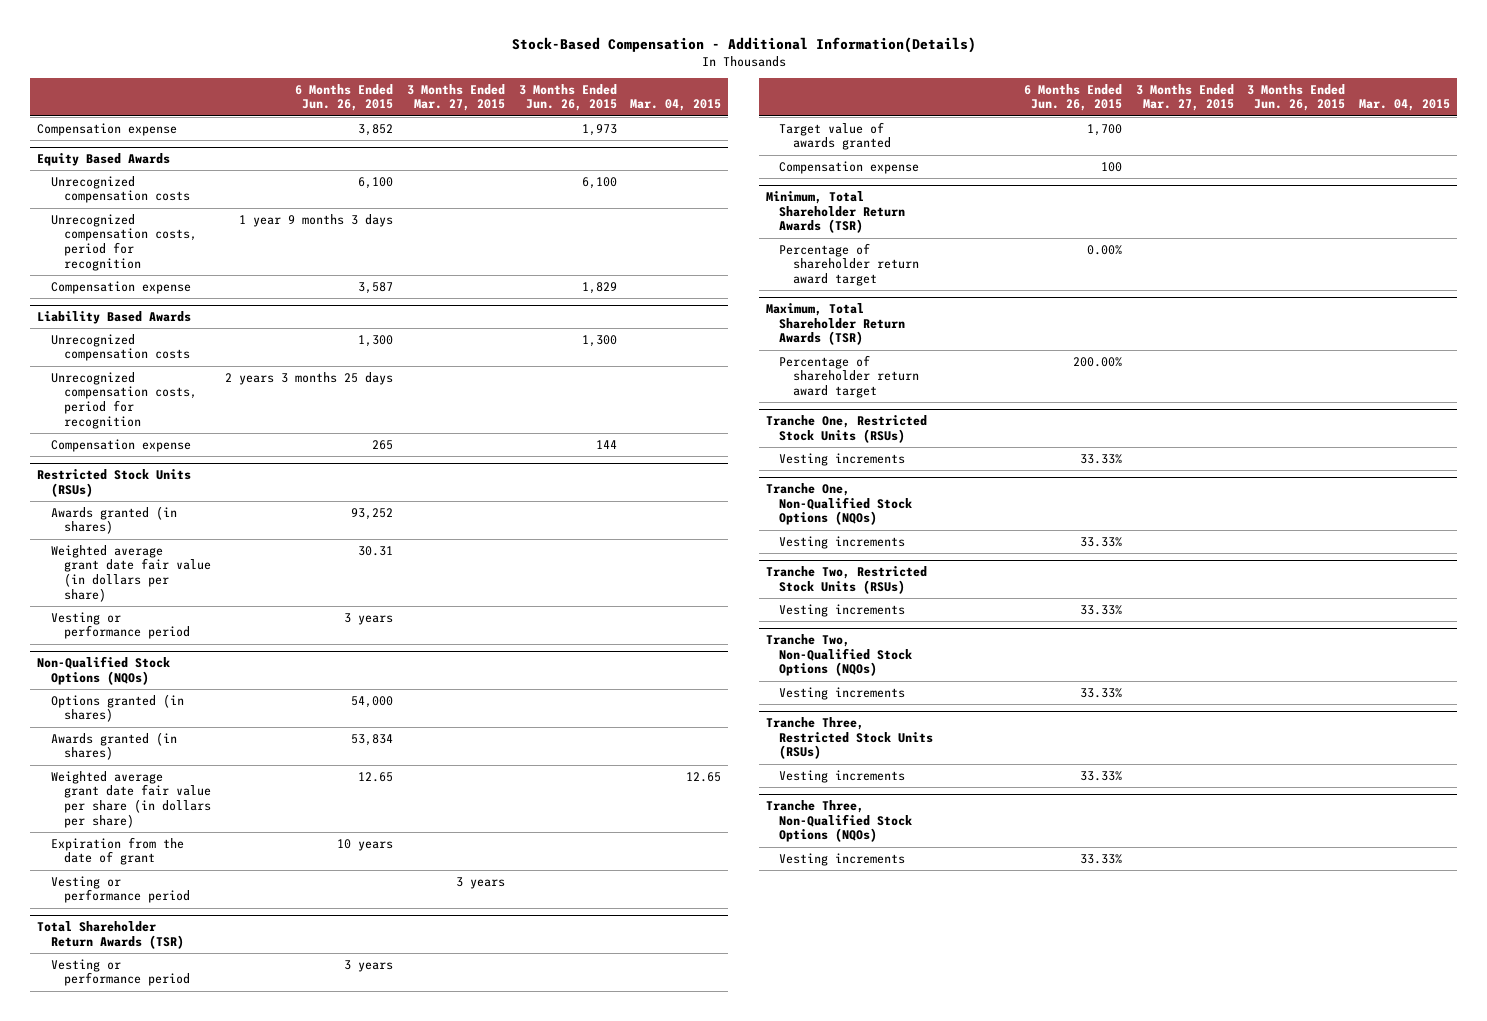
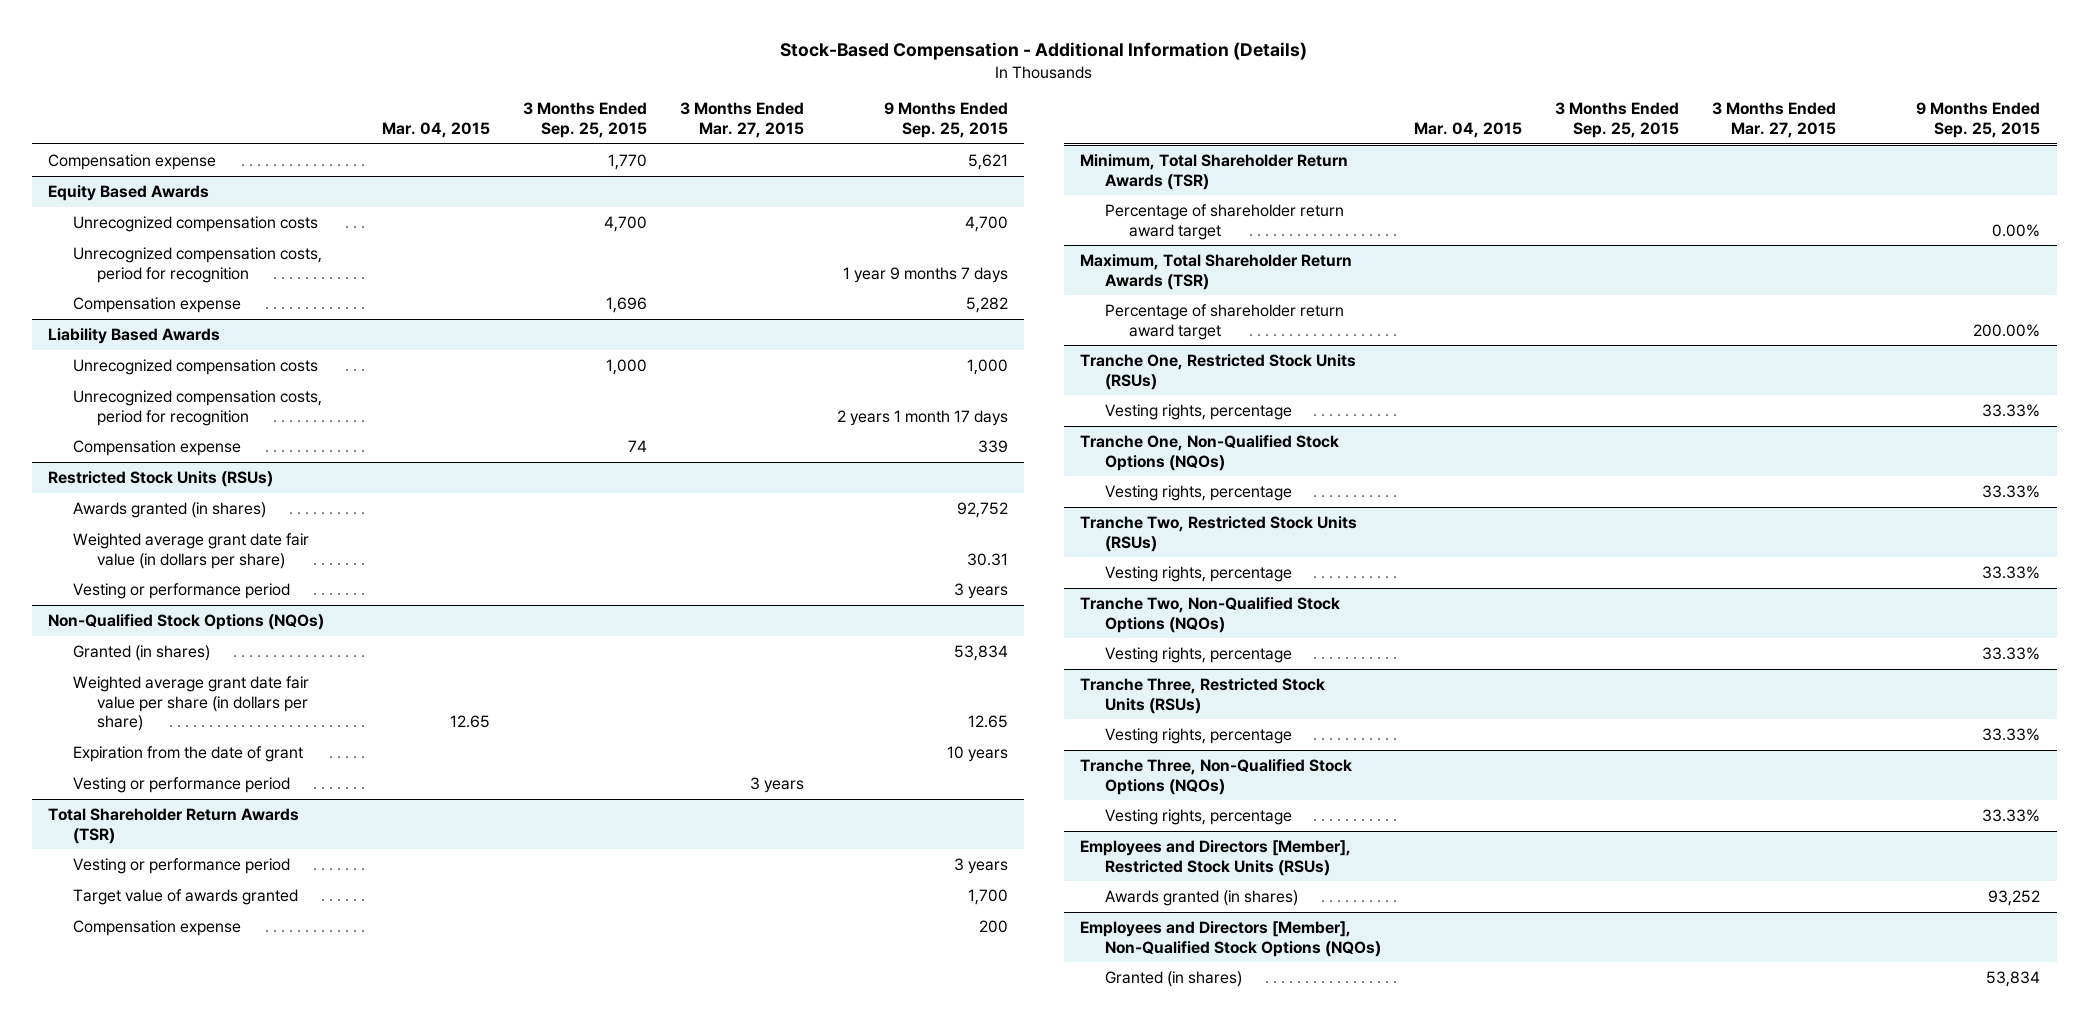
- Stock-Based Compensation - Additional Information(Details)
+ Stock-Based Compensation - Additional Information (Details)
- | 6 Months Ended Jun. 26, 2015 | 3 Months Ended Mar. 27, 2015 | 3 Months Ended Jun. 26, 2015 | Mar. 04, 2015
+ | Mar. 04, 2015 | 3 Months Ended Sep. 25, 2015 | 3 Months Ended Mar. 27, 2015 | 9 Months Ended Sep. 25, 2015
@ Non-Qualified Stock Options (NQOs)
- Options granted (in shares) | 54,000 | | |
- Awards granted (in shares) | 53,834 | | |
+ Granted (in shares) | | | | 53,834
@ Tranche One, Restricted Stock Units (RSUs)
- Vesting increments | 33.33% | | |
+ Vesting rights, percentage | | | | 33.33%
@ Tranche One, Non-Qualified Stock Options (NQOs)
- Vesting increments | 33.33% | | |
+ Vesting rights, percentage | | | | 33.33%
@ Tranche Two, Restricted Stock Units (RSUs)
- Vesting increments | 33.33% | | |
+ Vesting rights, percentage | | | | 33.33%
@ Tranche Two, Non-Qualified Stock Options (NQOs)
- Vesting increments | 33.33% | | |
+ Vesting rights, percentage | | | | 33.33%
@ Tranche Three, Restricted Stock Units (RSUs)
- Vesting increments | 33.33% | | |
+ Vesting rights, percentage | | | | 33.33%
@ Tranche Three, Non-Qualified Stock Options (NQOs)
- Vesting increments | 33.33% | | |
+ Vesting rights, percentage | | | | 33.33%
+ Employees and Directors [Member], Restricted Stock Units (RSUs)
+ Awards granted (in shares) | | | | 93,252
+ Employees and Directors [Member], Non-Qualified Stock Options (NQOs)
+ Granted (in shares) | | | | 53,834

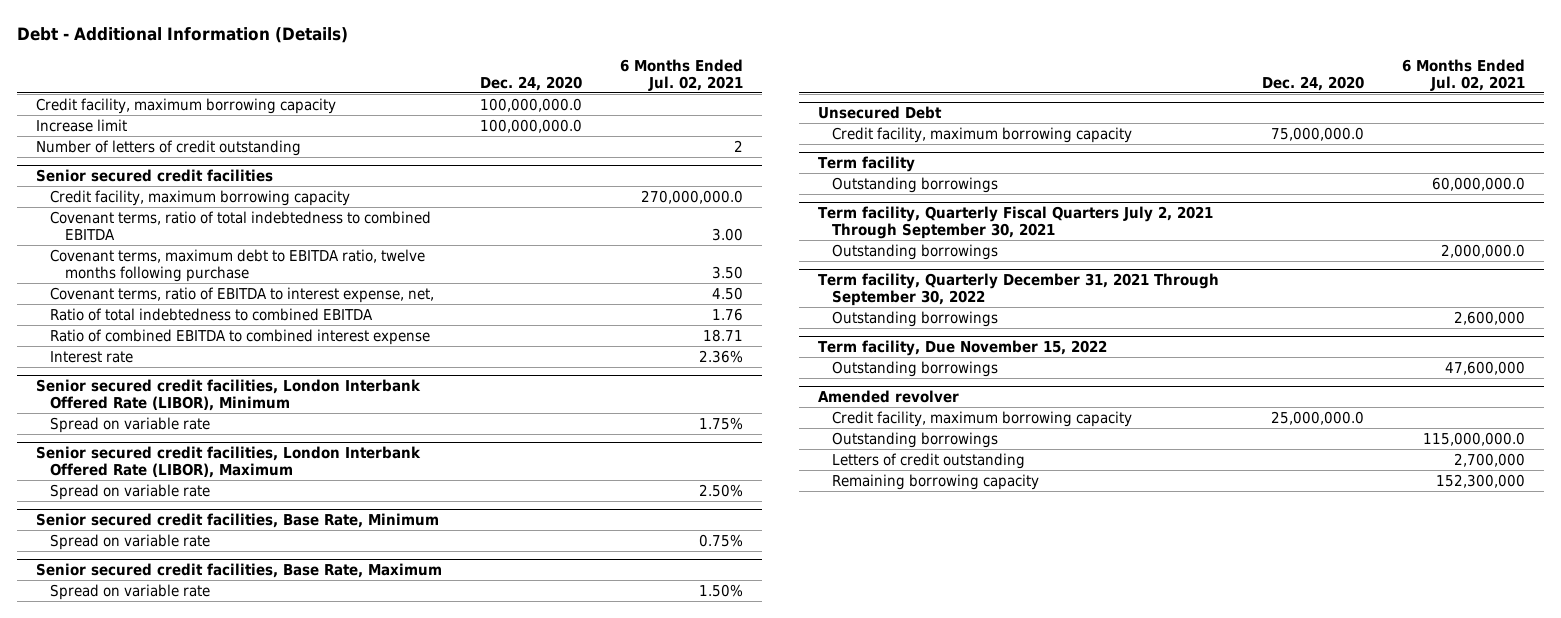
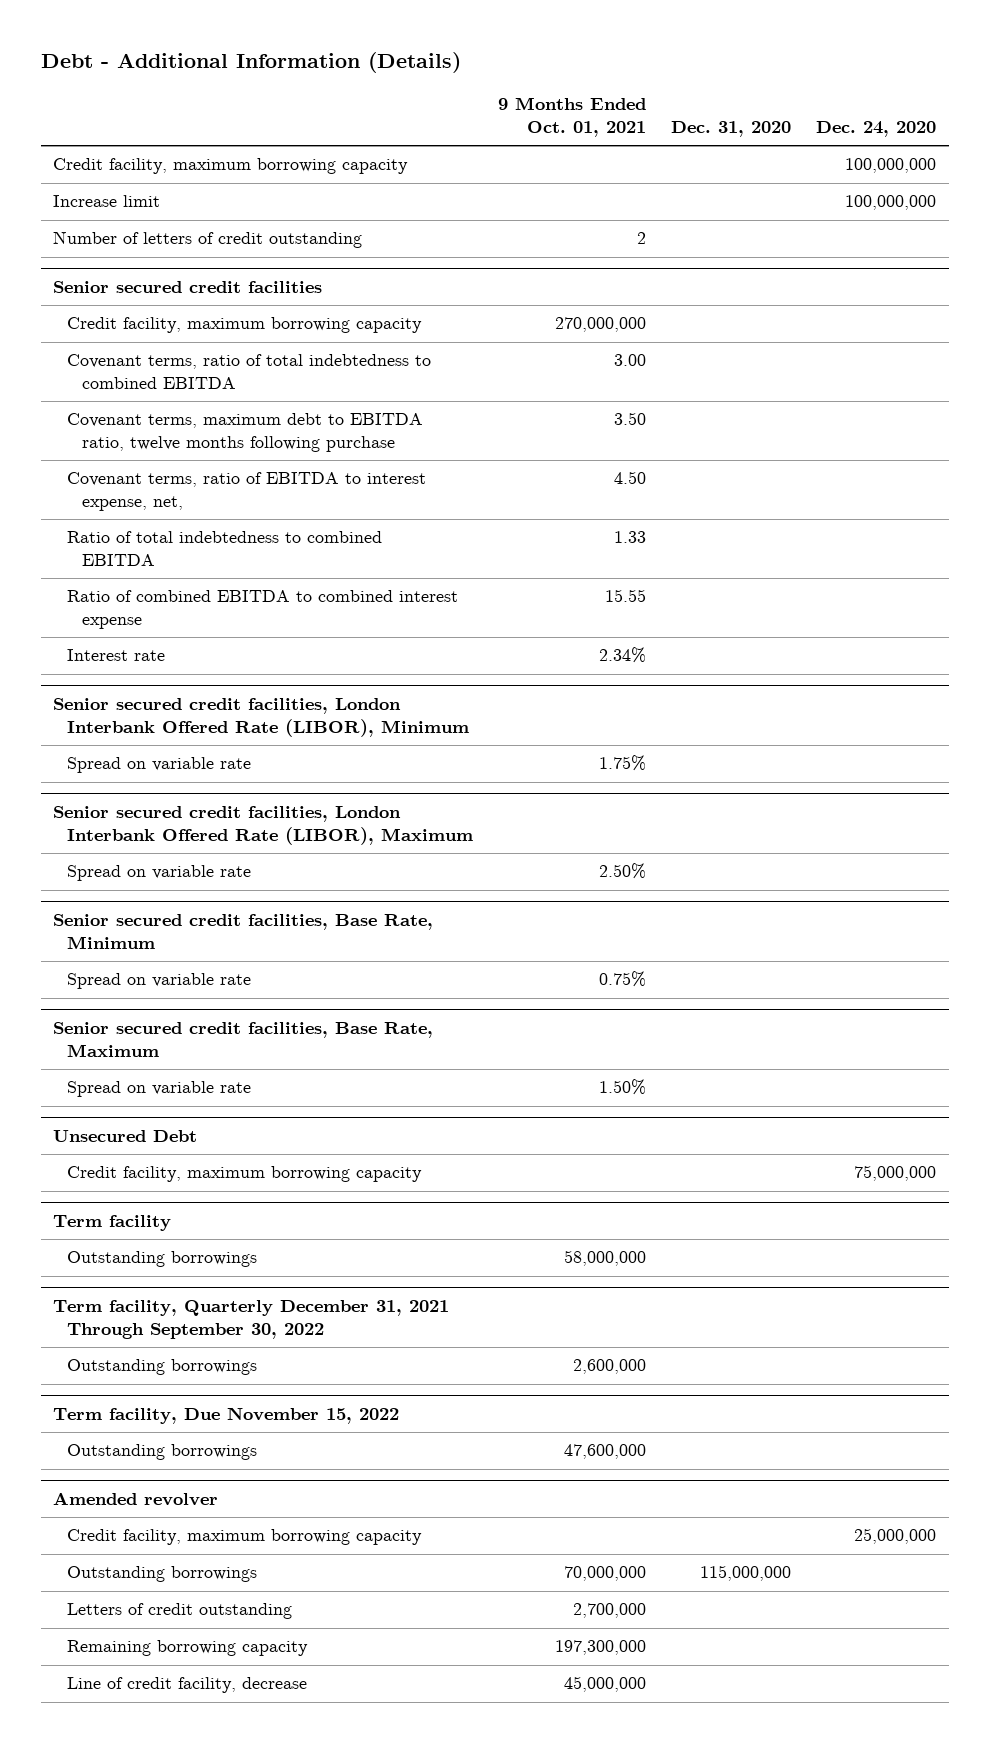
- | Dec. 24, 2020 | 6 Months Ended Jul. 02, 2021
+ | 9 Months Ended Oct. 01, 2021 | Dec. 31, 2020 | Dec. 24, 2020
- Credit facility, maximum borrowing capacity | 100,000,000.0 |
- Increase limit | 100,000,000.0 |
+ Credit facility, maximum borrowing capacity | | | 100,000,000
+ Increase limit | | | 100,000,000
@ Unsecured Debt
- Credit facility, maximum borrowing capacity | 75,000,000.0 |
+ Credit facility, maximum borrowing capacity | | | 75,000,000
- Term facility, Quarterly Fiscal Quarters July 2, 2021 Through September 30, 2021
- Outstanding borrowings | | 2,000,000.0
@ Amended revolver
- Credit facility, maximum borrowing capacity | 25,000,000.0 |
+ Credit facility, maximum borrowing capacity | | | 25,000,000
+ Line of credit facility, decrease | 45,000,000 | |

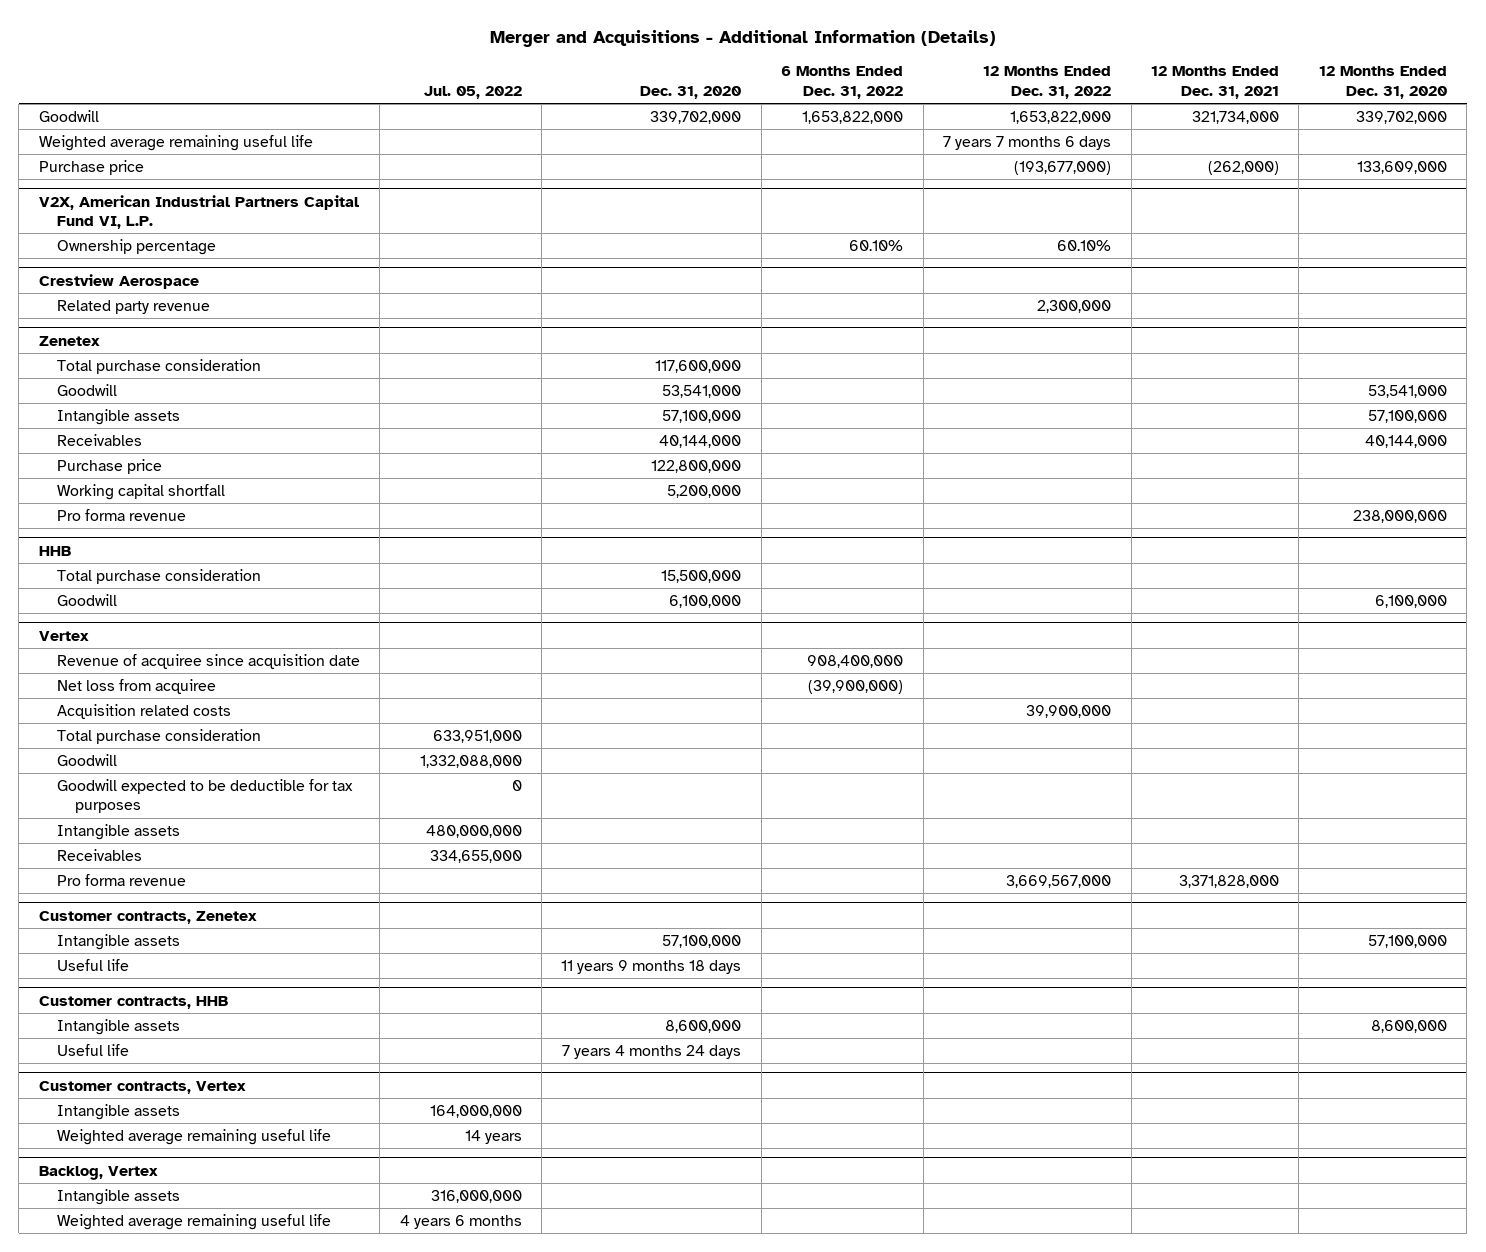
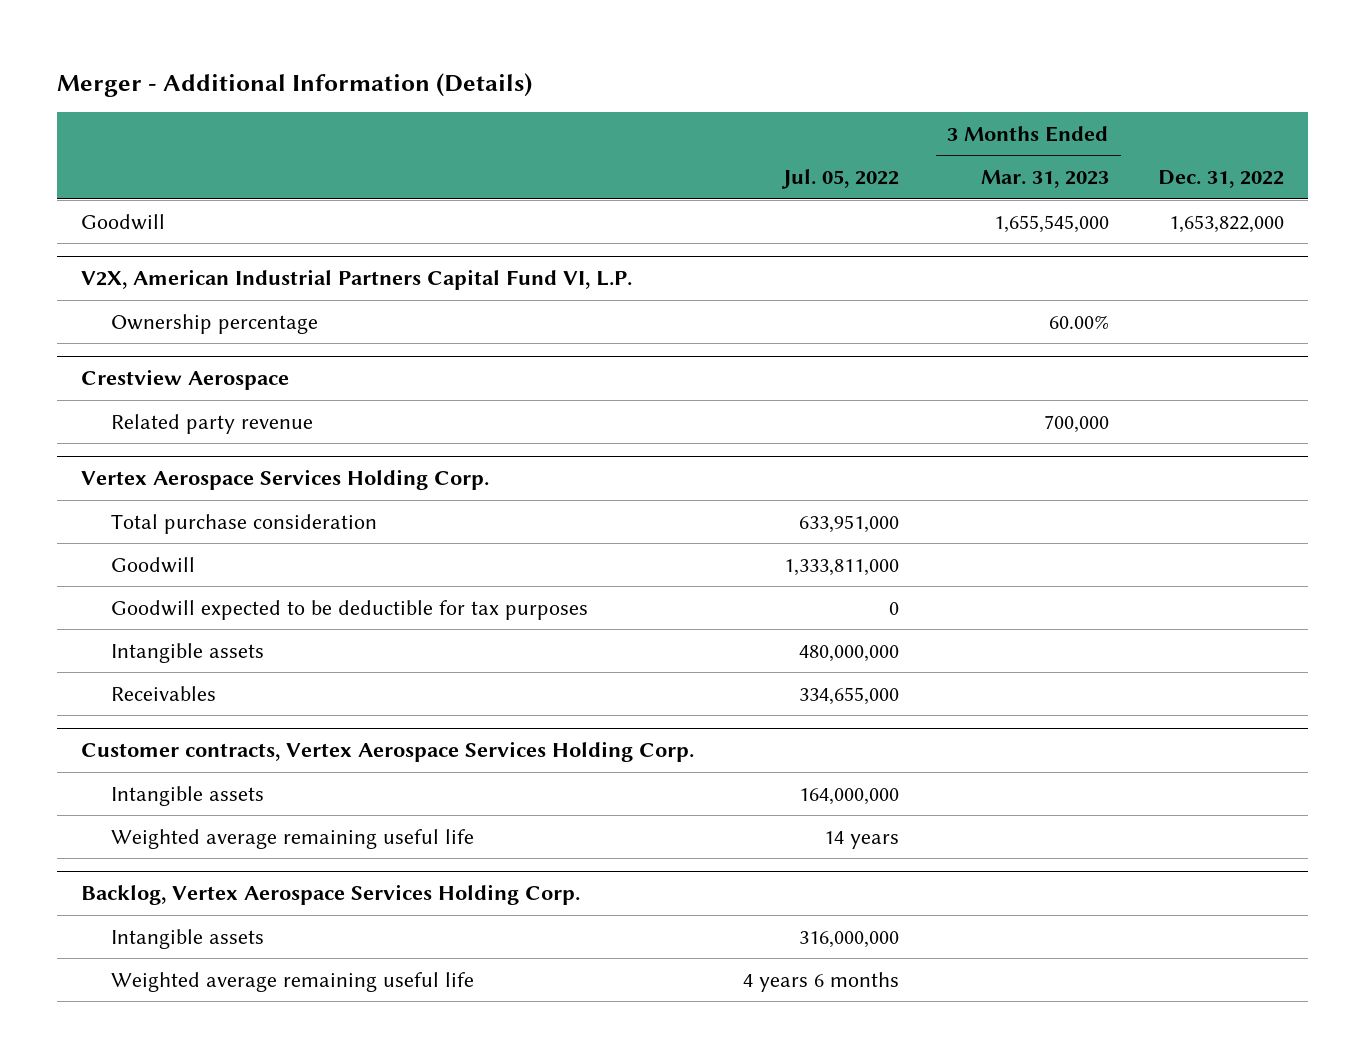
- Merger and Acquisitions - Additional Information (Details)
+ Merger - Additional Information (Details)
- | Jul. 05, 2022 | Dec. 31, 2020 | 6 Months Ended Dec. 31, 2022 | 12 Months Ended Dec. 31, 2022 | 12 Months Ended Dec. 31, 2021 | 12 Months Ended Dec. 31, 2020
+ | Jul. 05, 2022 | 3 Months Ended Mar. 31, 2023 | Dec. 31, 2022
- Weighted average remaining useful life | | | | 7 years 7 months 6 days | |
- Purchase price | | | | (193,677,000) | (262,000) | 133,609,000
- Zenetex
- Total purchase consideration | | 117,600,000 | | | |
- Goodwill | | 53,541,000 | | | | 53,541,000
- Intangible assets | | 57,100,000 | | | | 57,100,000
- Receivables | | 40,144,000 | | | | 40,144,000
- Purchase price | | 122,800,000 | | | |
- Working capital shortfall | | 5,200,000 | | | |
- Pro forma revenue | | | | | | 238,000,000
- HHB
- Total purchase consideration | | 15,500,000 | | | |
- Goodwill | | 6,100,000 | | | | 6,100,000
- Vertex
- Revenue of acquiree since acquisition date | | | 908,400,000 | | |
- Net loss from acquiree | | | (39,900,000) | | |
- Acquisition related costs | | | | 39,900,000 | |
+ Vertex Aerospace Services Holding Corp.
- Goodwill | 1,332,088,000 | | | | |
+ Goodwill | 1,333,811,000 | |
- Pro forma revenue | | | | 3,669,567,000 | 3,371,828,000 |
- Customer contracts, Zenetex
- Intangible assets | | 57,100,000 | | | | 57,100,000
- Useful life | | 11 years 9 months 18 days | | | |
- Customer contracts, HHB
- Intangible assets | | 8,600,000 | | | | 8,600,000
- Useful life | | 7 years 4 months 24 days | | | |
- Customer contracts, Vertex
+ Customer contracts, Vertex Aerospace Services Holding Corp.
- Backlog, Vertex
+ Backlog, Vertex Aerospace Services Holding Corp.

